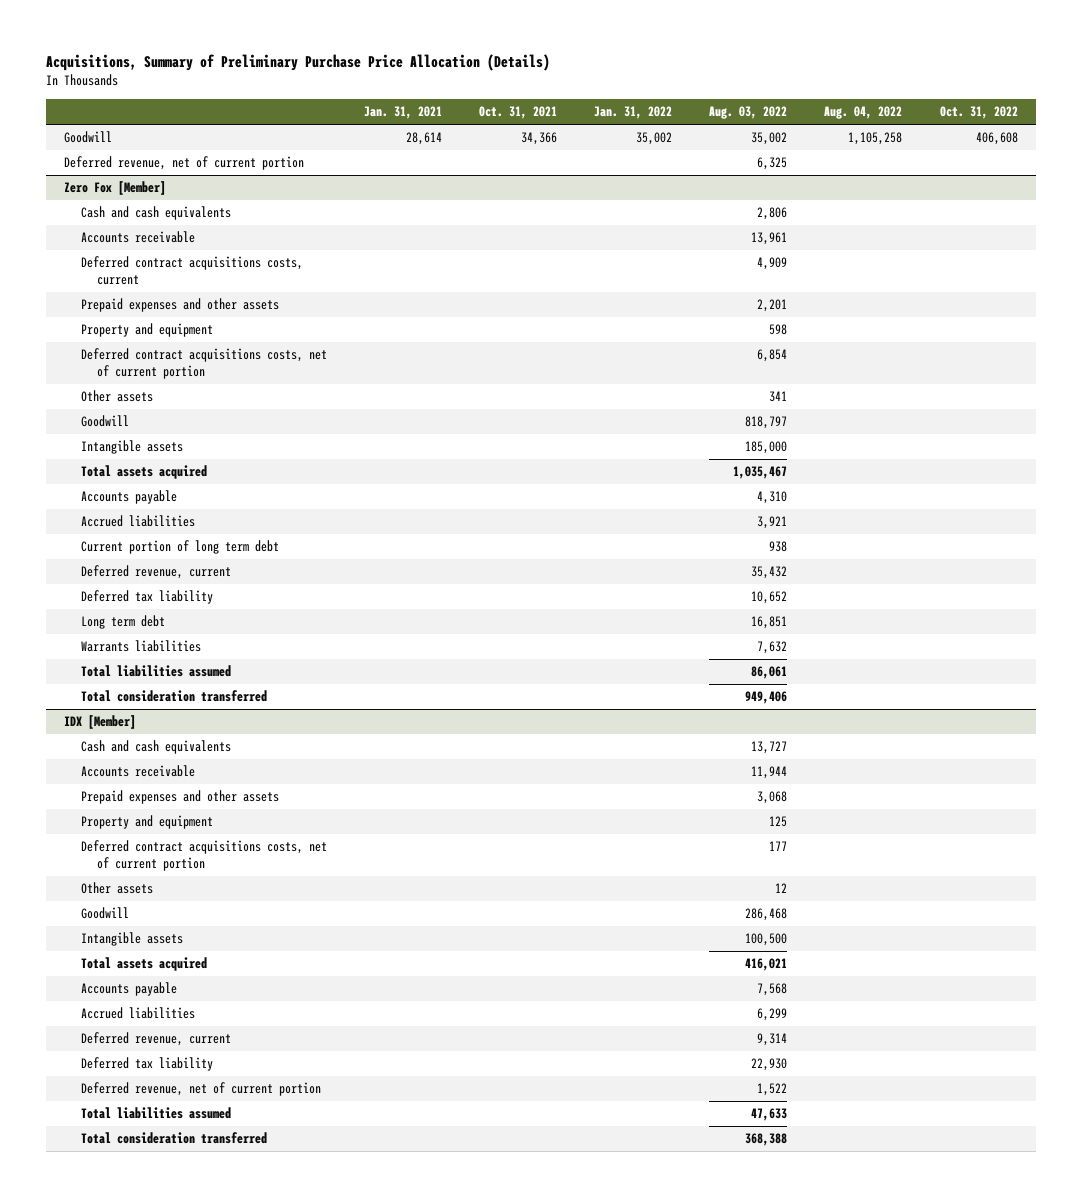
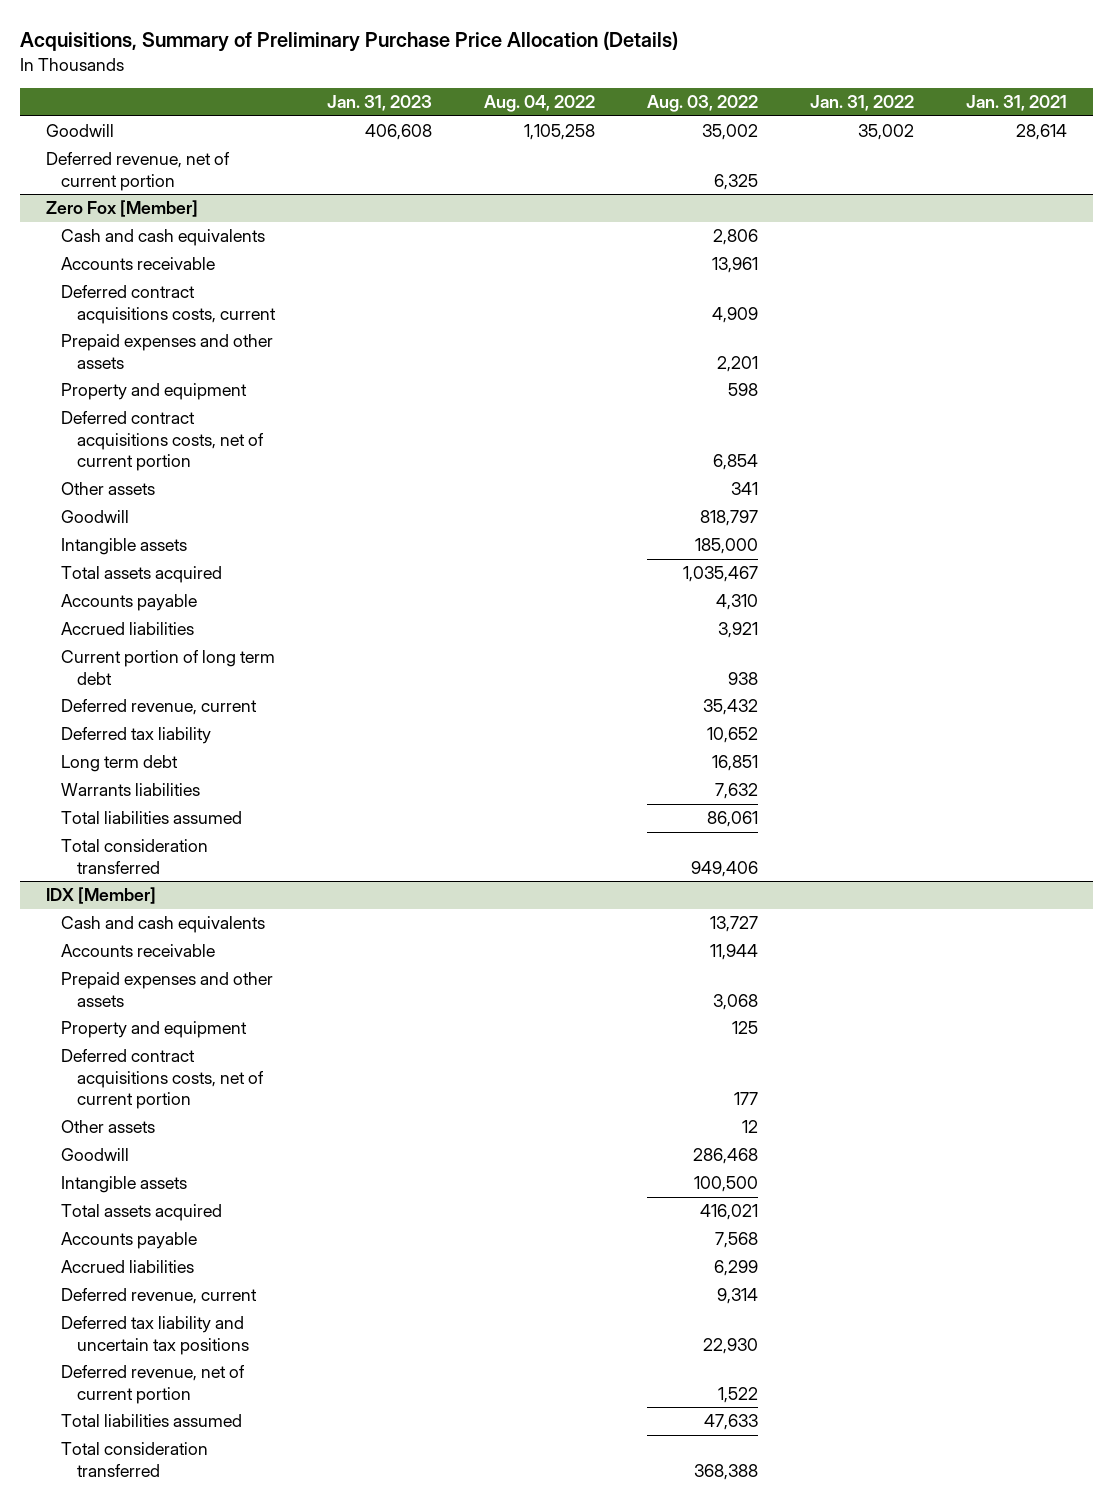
- | Jan. 31, 2021 | Oct. 31, 2021 | Jan. 31, 2022 | Aug. 03, 2022 | Aug. 04, 2022 | Oct. 31, 2022
+ | Jan. 31, 2023 | Aug. 04, 2022 | Aug. 03, 2022 | Jan. 31, 2022 | Jan. 31, 2021
@ IDX [Member]
- Deferred tax liability | | | | 22,930 | |
+ Deferred tax liability and uncertain tax positions | | | 22,930 | |

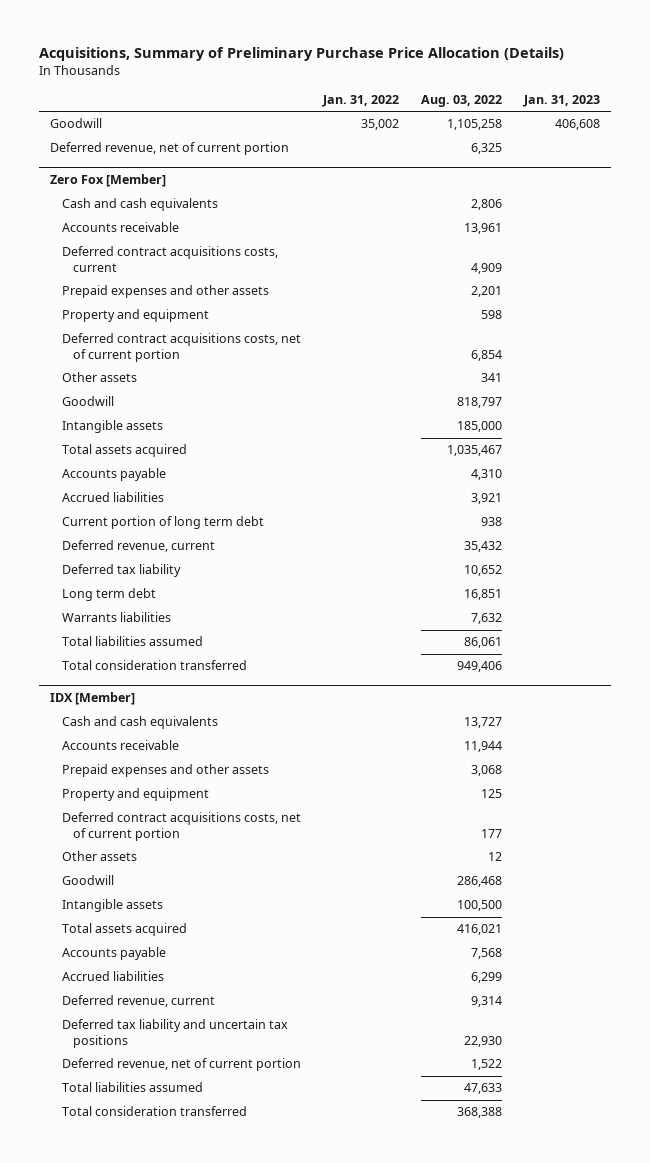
- | Jan. 31, 2023 | Aug. 04, 2022 | Aug. 03, 2022 | Jan. 31, 2022 | Jan. 31, 2021
+ | Jan. 31, 2022 | Aug. 03, 2022 | Jan. 31, 2023
- Goodwill | 406,608 | 1,105,258 | 35,002 | 35,002 | 28,614
+ Goodwill | 35,002 | 1,105,258 | 406,608

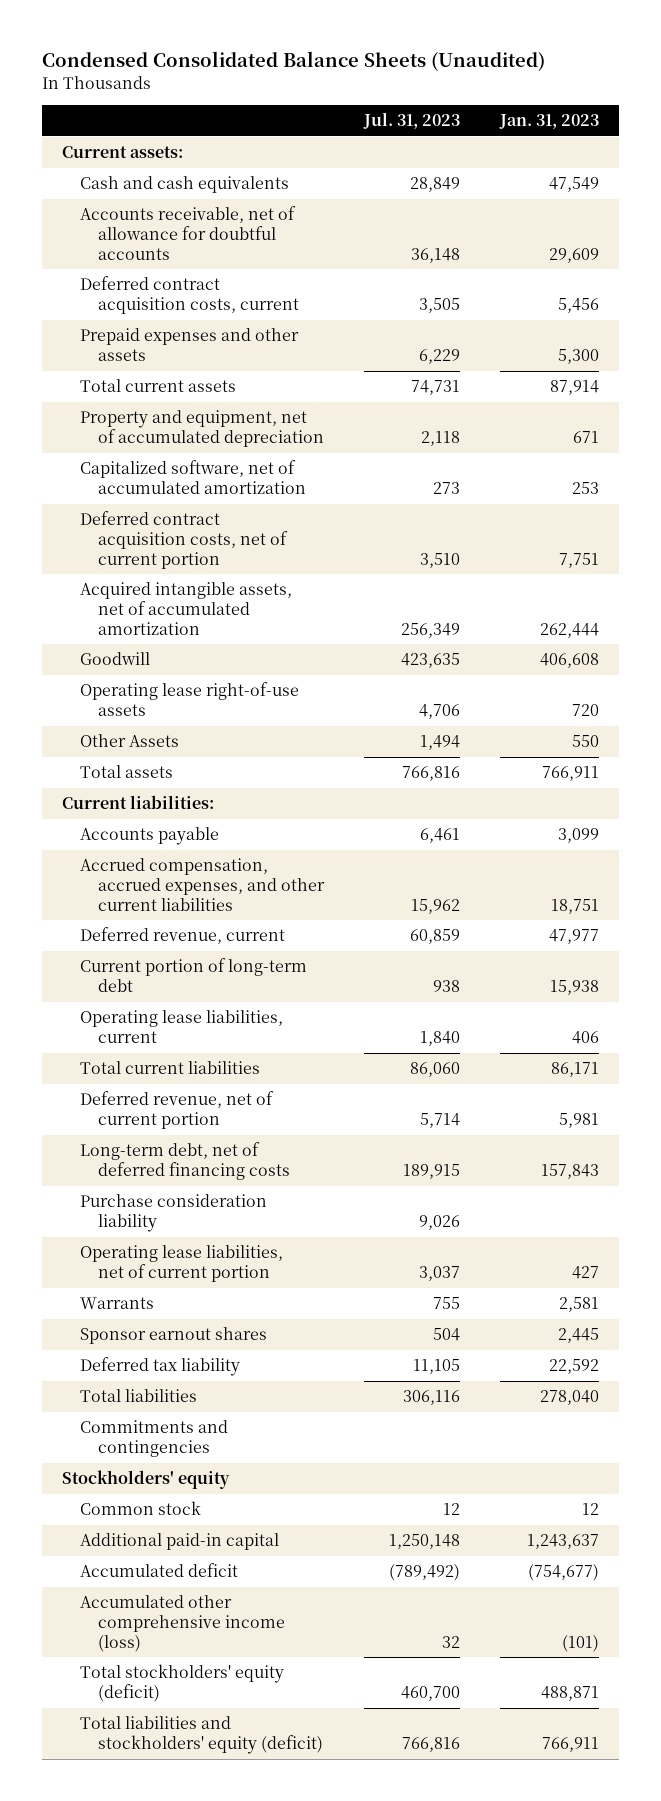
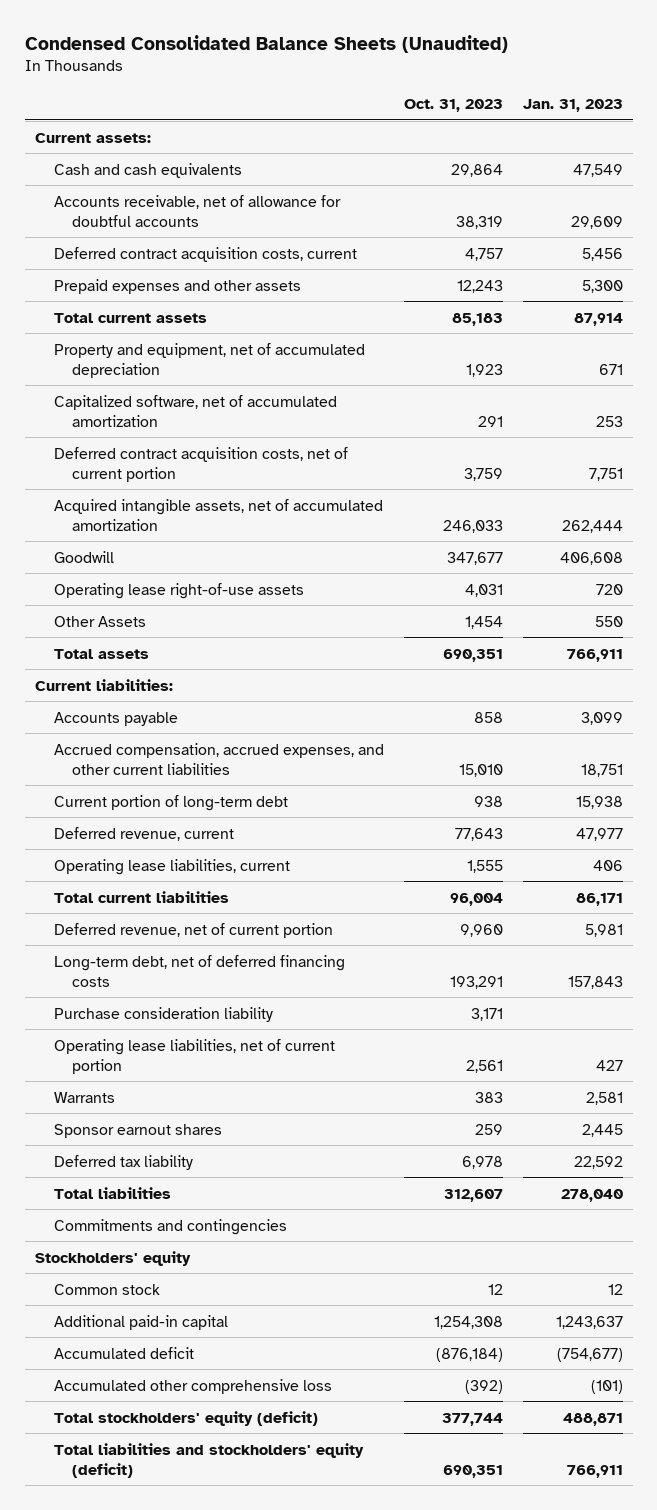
- | Jul. 31, 2023 | Jan. 31, 2023
+ | Oct. 31, 2023 | Jan. 31, 2023
moved down: Deferred revenue, current | 77,643 | 47,977
- Accumulated other comprehensive income (loss) | 32 | (101)
+ Accumulated other comprehensive loss | (392) | (101)

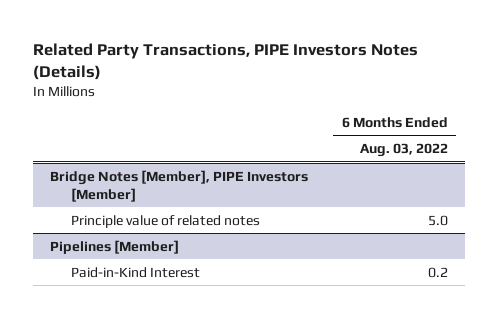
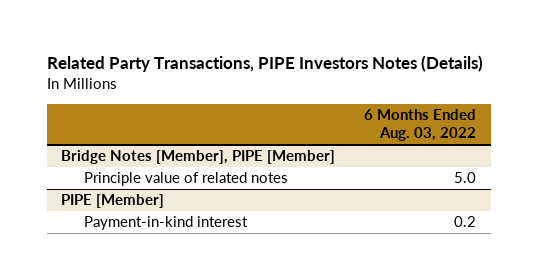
- Bridge Notes [Member], PIPE Investors [Member]
+ Bridge Notes [Member], PIPE [Member]
- Pipelines [Member]
- Paid-in-Kind Interest | 0.2
+ PIPE [Member]
+ Payment-in-kind interest | 0.2

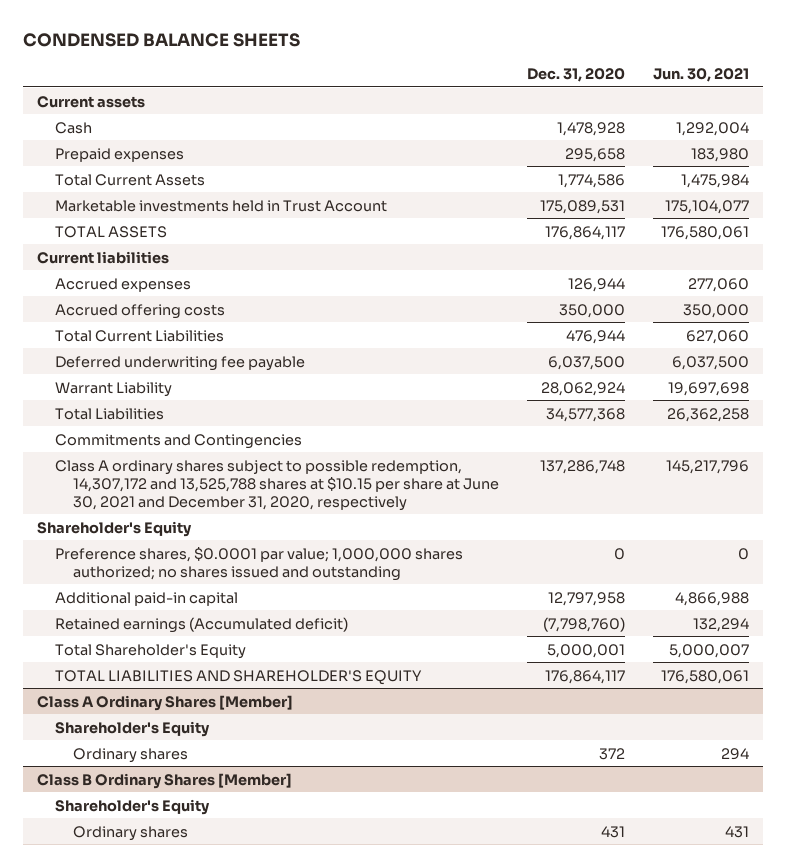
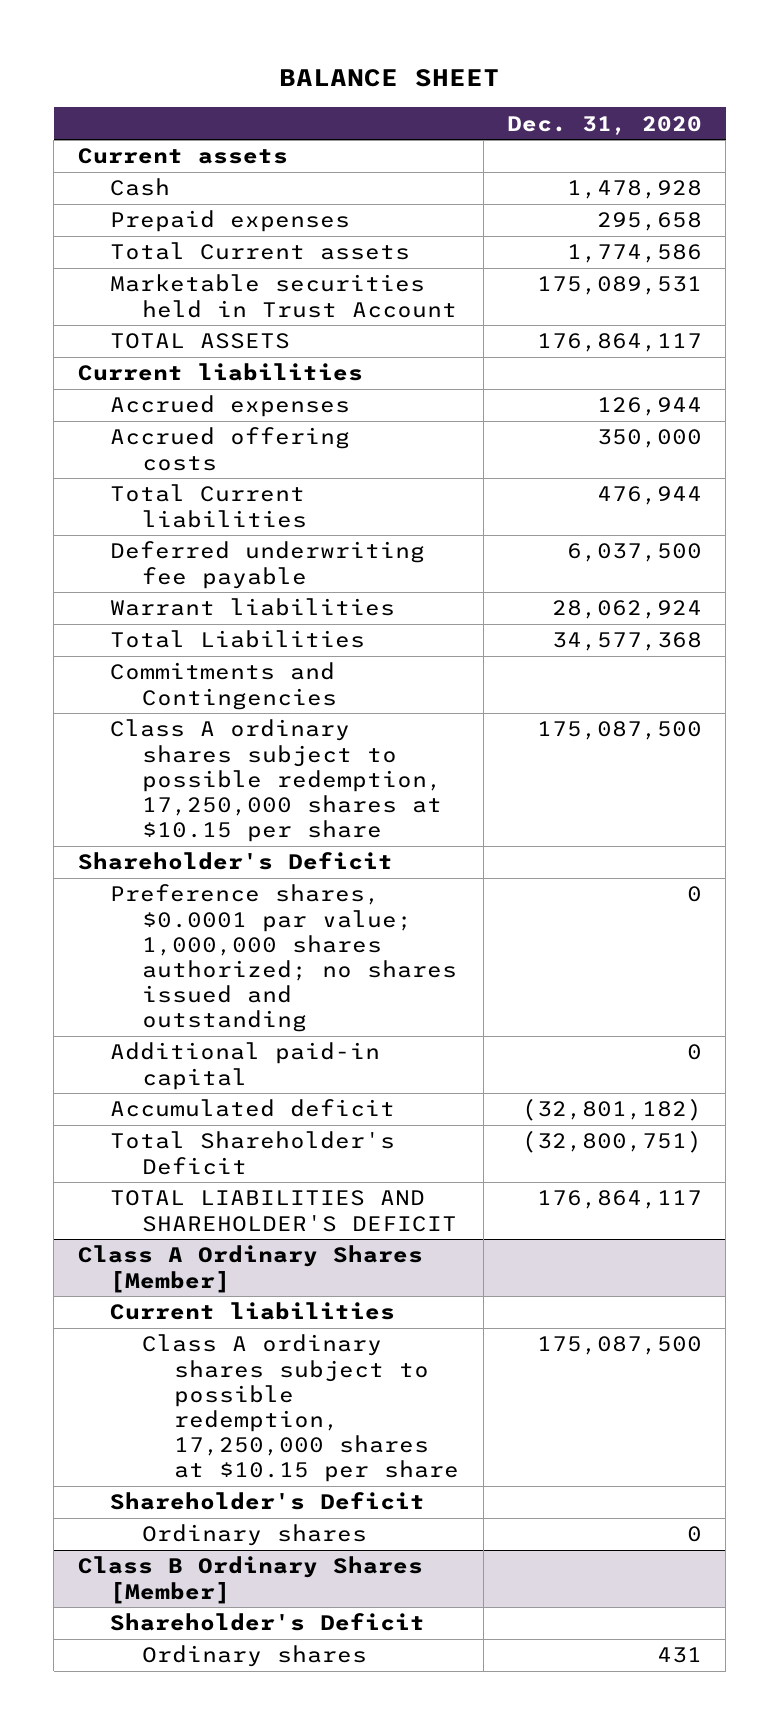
- CONDENSED BALANCE SHEETS
+ BALANCE SHEET
- | Dec. 31, 2020 | Jun. 30, 2021
+ | Dec. 31, 2020
- Total Current Assets | 1,774,586 | 1,475,984
- Marketable investments held in Trust Account | 175,089,531 | 175,104,077
+ Total Current assets | 1,774,586
+ Marketable securities held in Trust Account | 175,089,531
- Total Current Liabilities | 476,944 | 627,060
+ Total Current liabilities | 476,944
- Warrant Liability | 28,062,924 | 19,697,698
+ Warrant liabilities | 28,062,924
- Class A ordinary shares subject to possible redemption, 14,307,172 and 13,525,788 shares at $10.15 per share at June 30, 2021 and December 31, 2020, respectively | 137,286,748 | 145,217,796
- Shareholder's Equity
+ Class A ordinary shares subject to possible redemption, 17,250,000 shares at $10.15 per share | 175,087,500
+ Shareholder's Deficit
- Additional paid-in capital | 12,797,958 | 4,866,988
- Retained earnings (Accumulated deficit) | (7,798,760) | 132,294
- Total Shareholder's Equity | 5,000,001 | 5,000,007
- TOTAL LIABILITIES AND SHAREHOLDER'S EQUITY | 176,864,117 | 176,580,061
+ Additional paid-in capital | 0
+ Accumulated deficit | (32,801,182)
+ Total Shareholder's Deficit | (32,800,751)
+ TOTAL LIABILITIES AND SHAREHOLDER'S DEFICIT | 176,864,117
@ Class A Ordinary Shares [Member]
- Shareholder's Equity
- Ordinary shares | 372 | 294
+ Current liabilities
+ Class A ordinary shares subject to possible redemption, 17,250,000 shares at $10.15 per share | 175,087,500
+ Shareholder's Deficit
+ Ordinary shares | 0
@ Class B Ordinary Shares [Member]
- Shareholder's Equity
+ Shareholder's Deficit

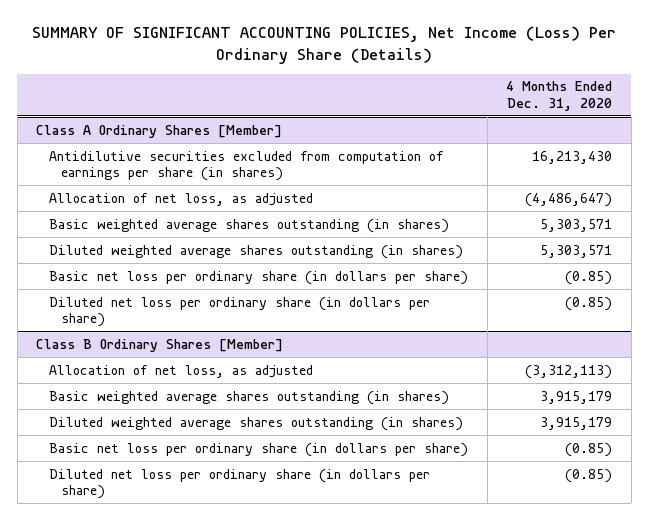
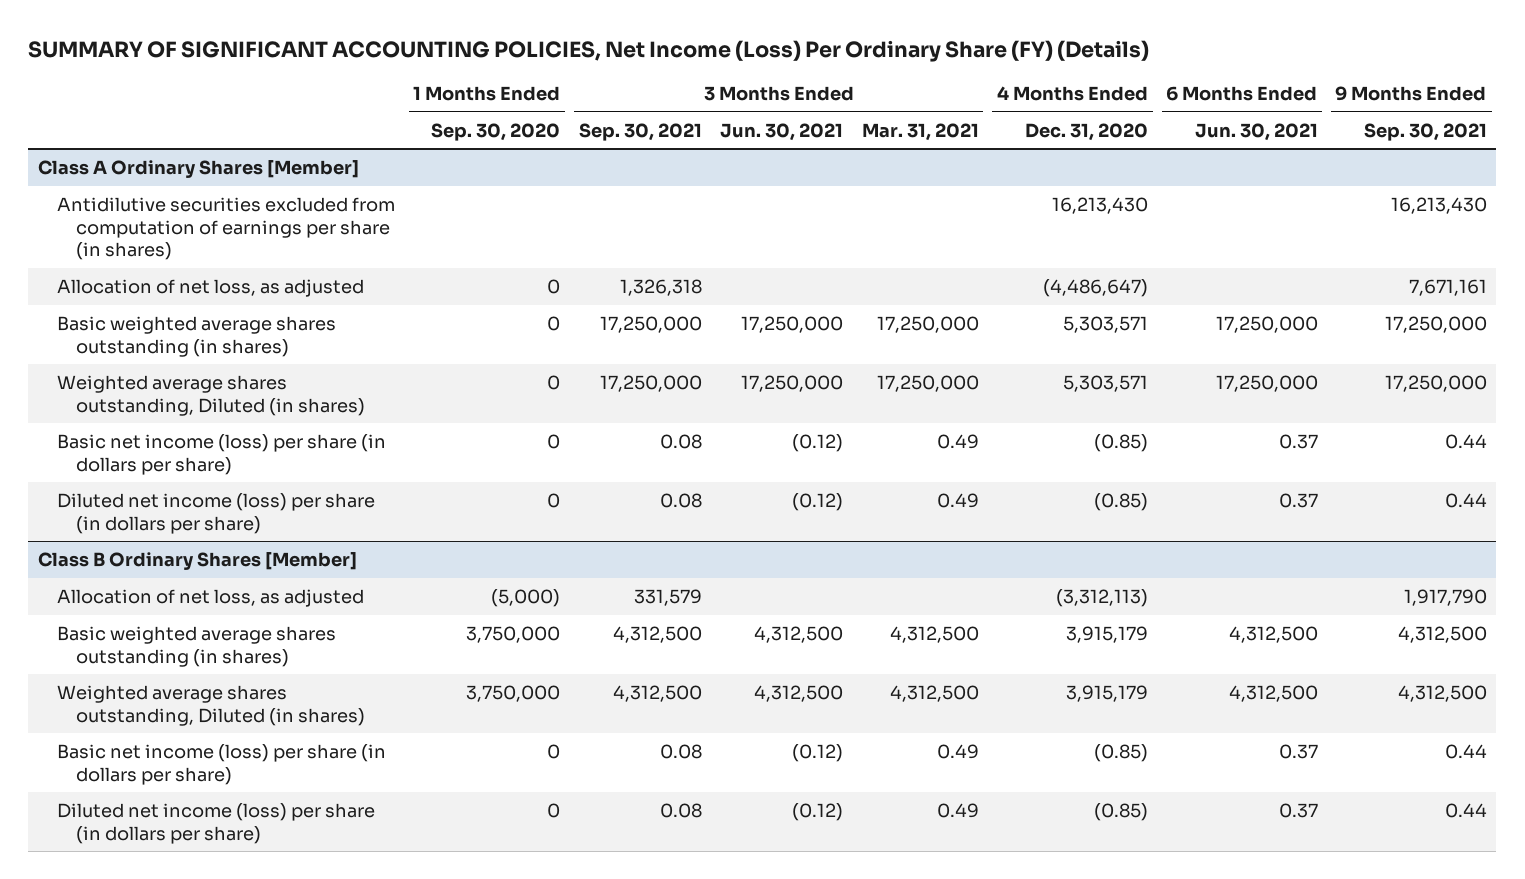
- SUMMARY OF SIGNIFICANT ACCOUNTING POLICIES, Net Income (Loss) Per Ordinary Share (Details)
+ SUMMARY OF SIGNIFICANT ACCOUNTING POLICIES, Net Income (Loss) Per Ordinary Share (FY) (Details)
- | 4 Months Ended Dec. 31, 2020
+ | 1 Months Ended Sep. 30, 2020 | 3 Months Ended Sep. 30, 2021 | 3 Months Ended Jun. 30, 2021 | 3 Months Ended Mar. 31, 2021 | 4 Months Ended Dec. 31, 2020 | 6 Months Ended Jun. 30, 2021 | 9 Months Ended Sep. 30, 2021
@ Class A Ordinary Shares [Member]
- Diluted weighted average shares outstanding (in shares) | 5,303,571
- Basic net loss per ordinary share (in dollars per share) | (0.85)
- Diluted net loss per ordinary share (in dollars per share) | (0.85)
+ Weighted average shares outstanding, Diluted (in shares) | 0 | 17,250,000 | 17,250,000 | 17,250,000 | 5,303,571 | 17,250,000 | 17,250,000
+ Basic net income (loss) per share (in dollars per share) | 0 | 0.08 | (0.12) | 0.49 | (0.85) | 0.37 | 0.44
+ Diluted net income (loss) per share (in dollars per share) | 0 | 0.08 | (0.12) | 0.49 | (0.85) | 0.37 | 0.44
@ Class B Ordinary Shares [Member]
- Diluted weighted average shares outstanding (in shares) | 3,915,179
- Basic net loss per ordinary share (in dollars per share) | (0.85)
- Diluted net loss per ordinary share (in dollars per share) | (0.85)
+ Weighted average shares outstanding, Diluted (in shares) | 3,750,000 | 4,312,500 | 4,312,500 | 4,312,500 | 3,915,179 | 4,312,500 | 4,312,500
+ Basic net income (loss) per share (in dollars per share) | 0 | 0.08 | (0.12) | 0.49 | (0.85) | 0.37 | 0.44
+ Diluted net income (loss) per share (in dollars per share) | 0 | 0.08 | (0.12) | 0.49 | (0.85) | 0.37 | 0.44

